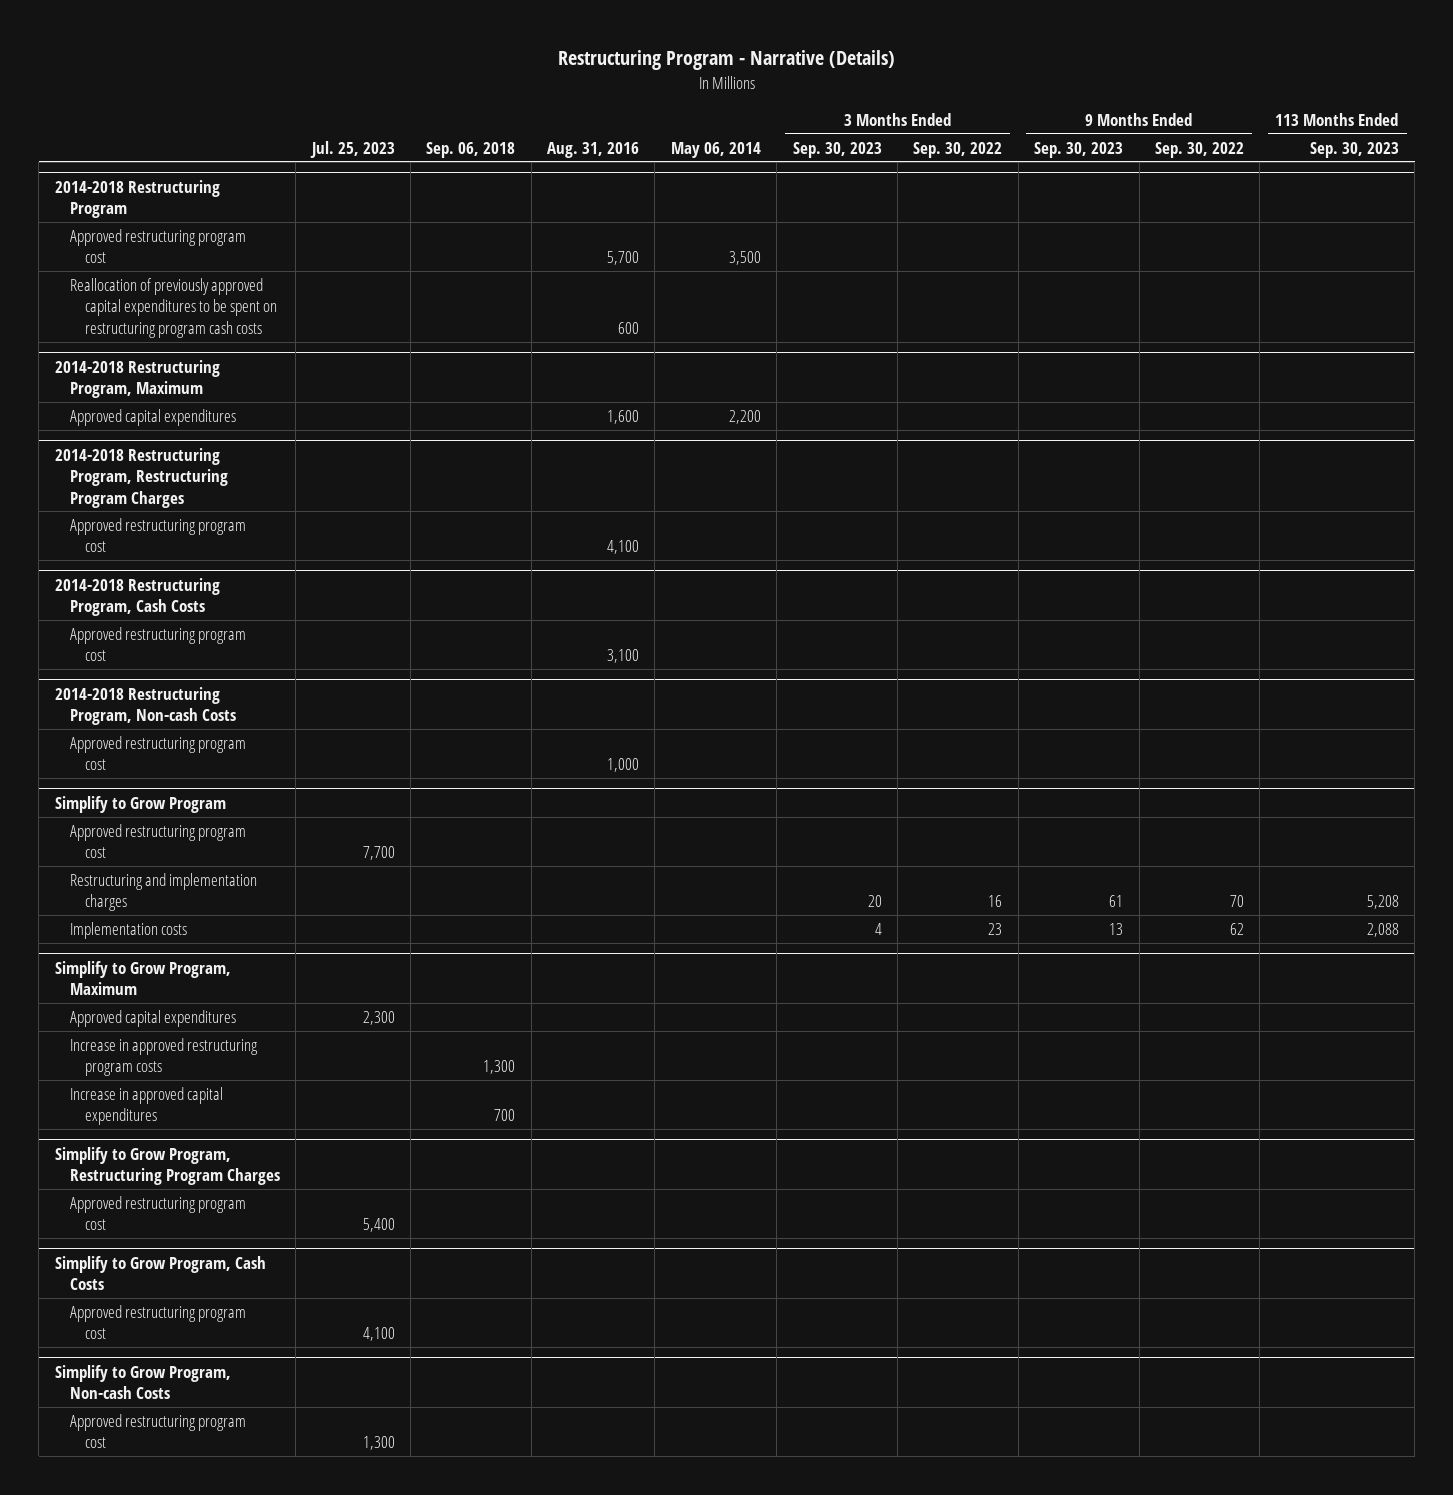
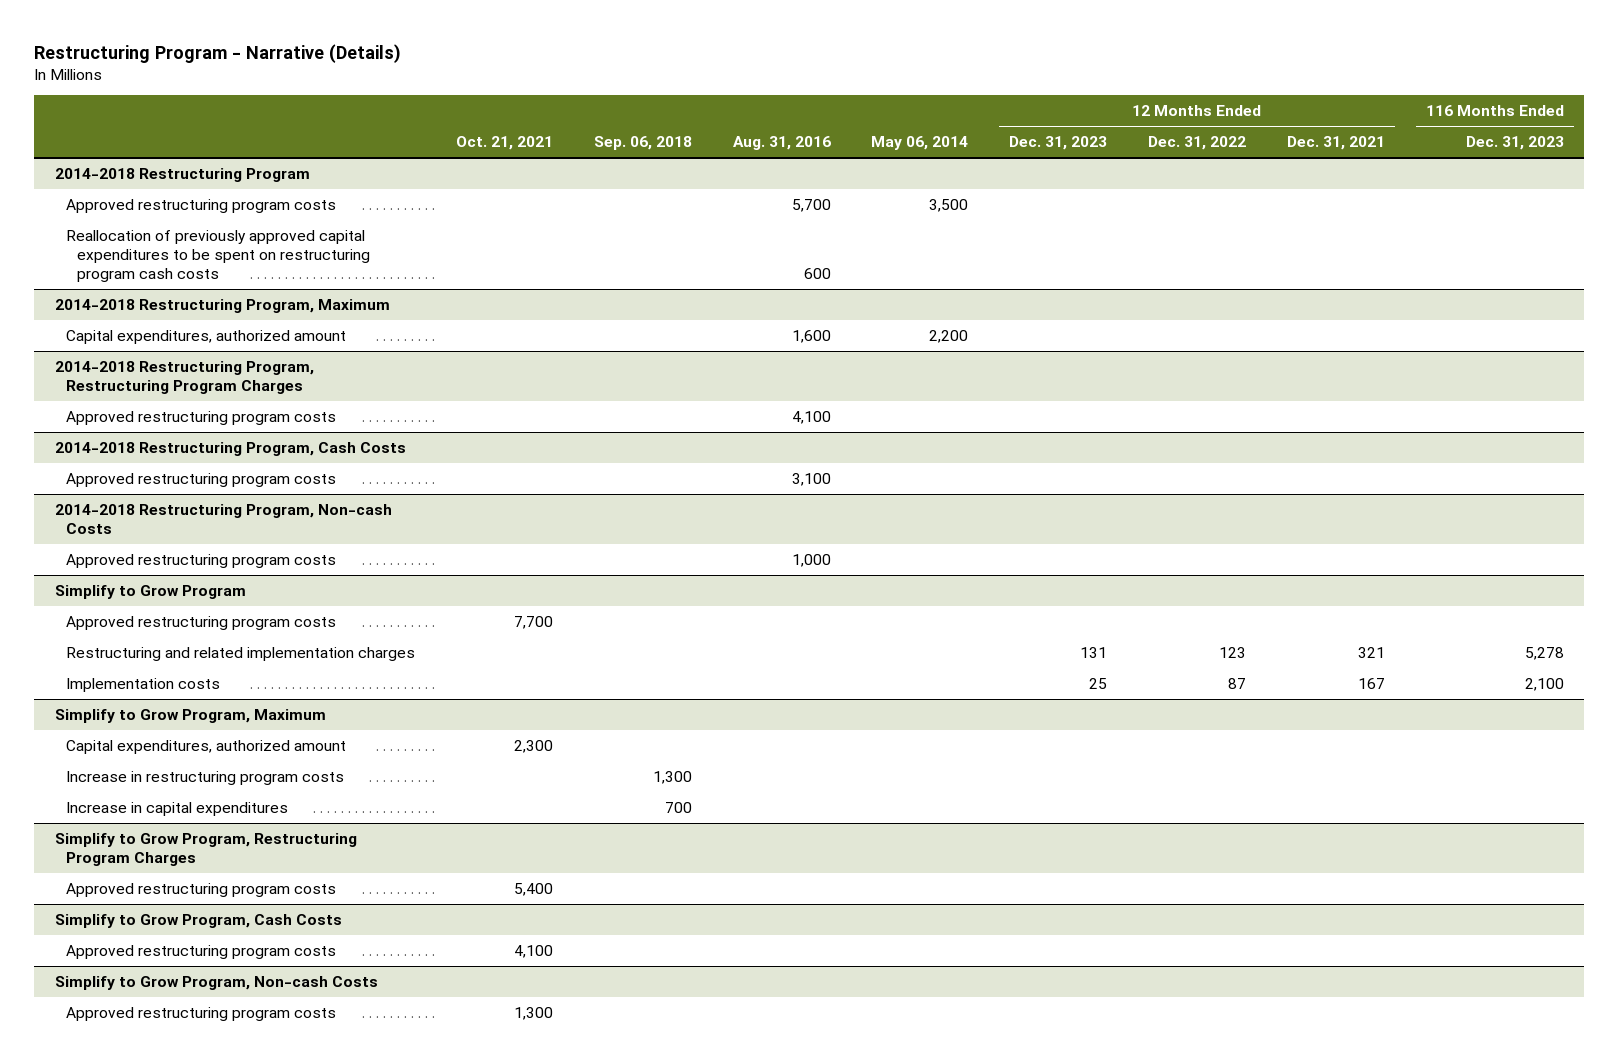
- | Jul. 25, 2023 | Sep. 06, 2018 | Aug. 31, 2016 | May 06, 2014 | 3 Months Ended Sep. 30, 2023 | 3 Months Ended Sep. 30, 2022 | 9 Months Ended Sep. 30, 2023 | 9 Months Ended Sep. 30, 2022 | 113 Months Ended Sep. 30, 2023
+ | Oct. 21, 2021 | Sep. 06, 2018 | Aug. 31, 2016 | May 06, 2014 | 12 Months Ended Dec. 31, 2023 | 12 Months Ended Dec. 31, 2022 | 12 Months Ended Dec. 31, 2021 | 116 Months Ended Dec. 31, 2023
@ 2014-2018 Restructuring Program
- Approved restructuring program cost | | | 5,700 | 3,500 | | | | |
+ Approved restructuring program costs | | | 5,700 | 3,500 | | | |
@ 2014-2018 Restructuring Program, Maximum
- Approved capital expenditures | | | 1,600 | 2,200 | | | | |
+ Capital expenditures, authorized amount | | | 1,600 | 2,200 | | | |
@ 2014-2018 Restructuring Program, Restructuring Program Charges
- Approved restructuring program cost | | | 4,100 | | | | | |
+ Approved restructuring program costs | | | 4,100 | | | | |
@ 2014-2018 Restructuring Program, Cash Costs
- Approved restructuring program cost | | | 3,100 | | | | | |
+ Approved restructuring program costs | | | 3,100 | | | | |
@ 2014-2018 Restructuring Program, Non-cash Costs
- Approved restructuring program cost | | | 1,000 | | | | | |
+ Approved restructuring program costs | | | 1,000 | | | | |
@ Simplify to Grow Program
- Approved restructuring program cost | 7,700 | | | | | | | |
- Restructuring and implementation charges | | | | | 20 | 16 | 61 | 70 | 5,208
+ Approved restructuring program costs | 7,700 | | | | | | |
+ Restructuring and related implementation charges | | | | | 131 | 123 | 321 | 5,278
@ Simplify to Grow Program, Maximum
- Approved capital expenditures | 2,300 | | | | | | | |
- Increase in approved restructuring program costs | | 1,300 | | | | | | |
- Increase in approved capital expenditures | | 700 | | | | | | |
+ Capital expenditures, authorized amount | 2,300 | | | | | | |
+ Increase in restructuring program costs | | 1,300 | | | | | |
+ Increase in capital expenditures | | 700 | | | | | |
@ Simplify to Grow Program, Restructuring Program Charges
- Approved restructuring program cost | 5,400 | | | | | | | |
+ Approved restructuring program costs | 5,400 | | | | | | |
@ Simplify to Grow Program, Cash Costs
- Approved restructuring program cost | 4,100 | | | | | | | |
+ Approved restructuring program costs | 4,100 | | | | | | |
@ Simplify to Grow Program, Non-cash Costs
- Approved restructuring program cost | 1,300 | | | | | | | |
+ Approved restructuring program costs | 1,300 | | | | | | |

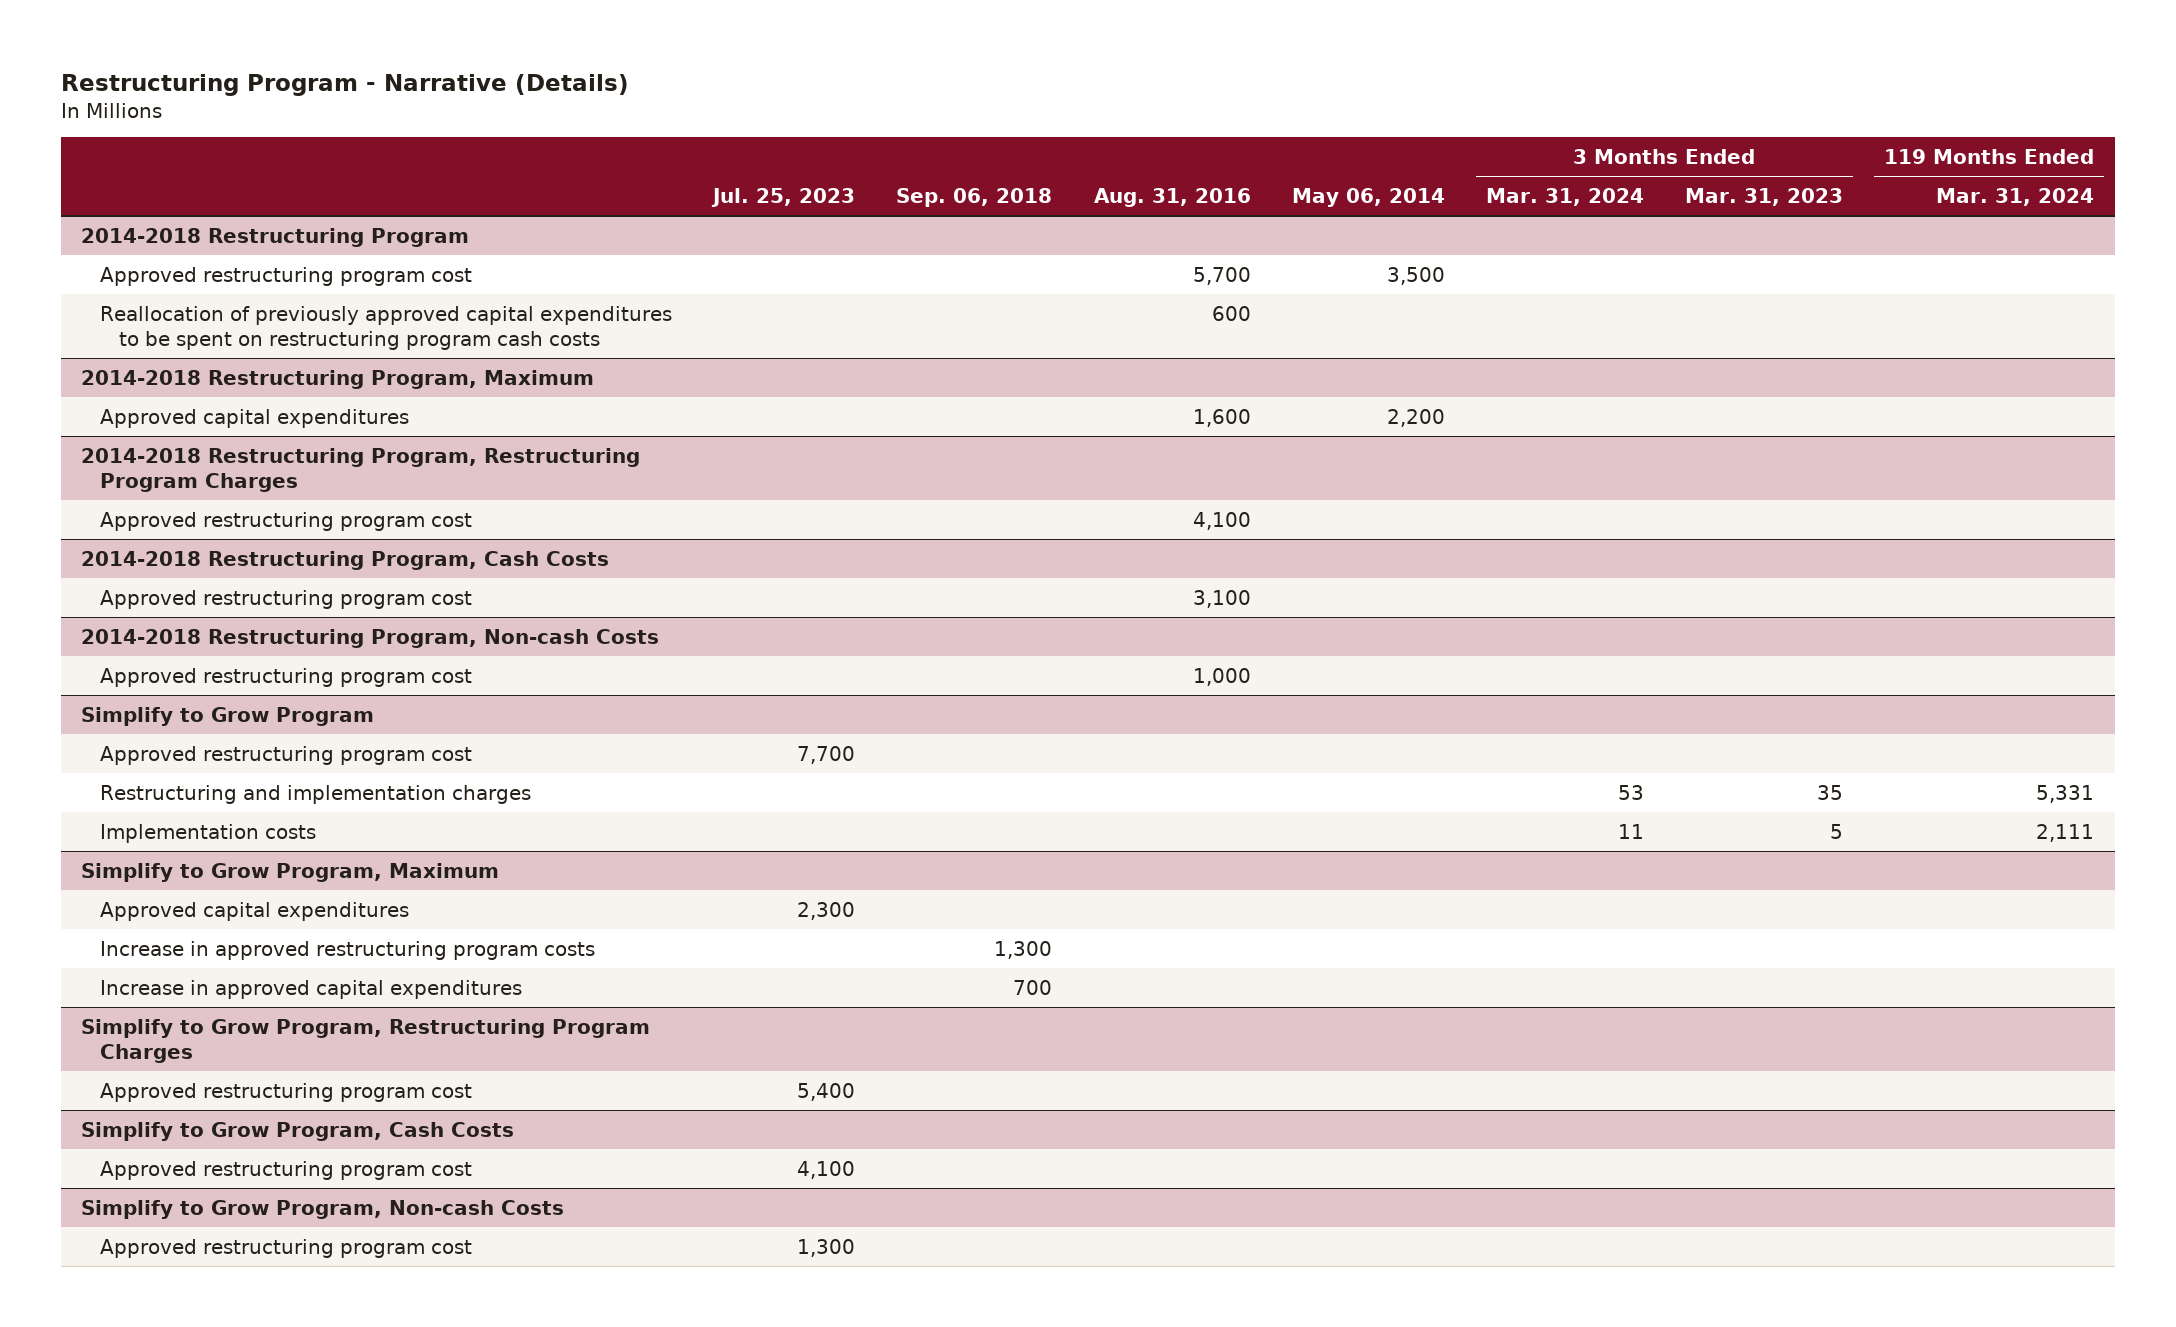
- | Oct. 21, 2021 | Sep. 06, 2018 | Aug. 31, 2016 | May 06, 2014 | 12 Months Ended Dec. 31, 2023 | 12 Months Ended Dec. 31, 2022 | 12 Months Ended Dec. 31, 2021 | 116 Months Ended Dec. 31, 2023
+ | Jul. 25, 2023 | Sep. 06, 2018 | Aug. 31, 2016 | May 06, 2014 | 3 Months Ended Mar. 31, 2024 | 3 Months Ended Mar. 31, 2023 | 119 Months Ended Mar. 31, 2024
@ 2014-2018 Restructuring Program
- Approved restructuring program costs | | | 5,700 | 3,500 | | | |
+ Approved restructuring program cost | | | 5,700 | 3,500 | | |
@ 2014-2018 Restructuring Program, Maximum
- Capital expenditures, authorized amount | | | 1,600 | 2,200 | | | |
+ Approved capital expenditures | | | 1,600 | 2,200 | | |
@ 2014-2018 Restructuring Program, Restructuring Program Charges
- Approved restructuring program costs | | | 4,100 | | | | |
+ Approved restructuring program cost | | | 4,100 | | | |
@ 2014-2018 Restructuring Program, Cash Costs
- Approved restructuring program costs | | | 3,100 | | | | |
+ Approved restructuring program cost | | | 3,100 | | | |
@ 2014-2018 Restructuring Program, Non-cash Costs
- Approved restructuring program costs | | | 1,000 | | | | |
+ Approved restructuring program cost | | | 1,000 | | | |
@ Simplify to Grow Program
- Approved restructuring program costs | 7,700 | | | | | | |
- Restructuring and related implementation charges | | | | | 131 | 123 | 321 | 5,278
+ Approved restructuring program cost | 7,700 | | | | | |
+ Restructuring and implementation charges | | | | | 53 | 35 | 5,331
@ Simplify to Grow Program, Maximum
- Capital expenditures, authorized amount | 2,300 | | | | | | |
- Increase in restructuring program costs | | 1,300 | | | | | |
- Increase in capital expenditures | | 700 | | | | | |
+ Approved capital expenditures | 2,300 | | | | | |
+ Increase in approved restructuring program costs | | 1,300 | | | | |
+ Increase in approved capital expenditures | | 700 | | | | |
@ Simplify to Grow Program, Restructuring Program Charges
- Approved restructuring program costs | 5,400 | | | | | | |
+ Approved restructuring program cost | 5,400 | | | | | |
@ Simplify to Grow Program, Cash Costs
- Approved restructuring program costs | 4,100 | | | | | | |
+ Approved restructuring program cost | 4,100 | | | | | |
@ Simplify to Grow Program, Non-cash Costs
- Approved restructuring program costs | 1,300 | | | | | | |
+ Approved restructuring program cost | 1,300 | | | | | |

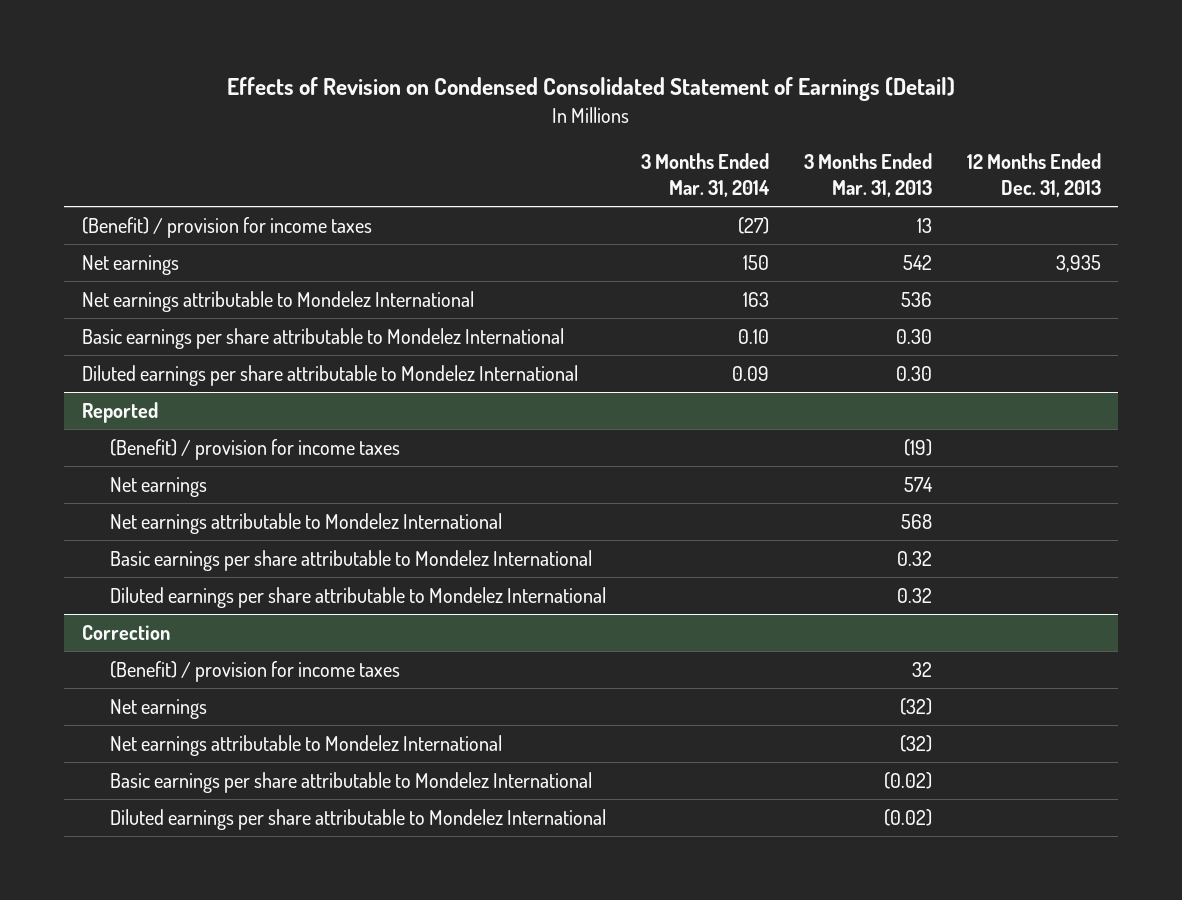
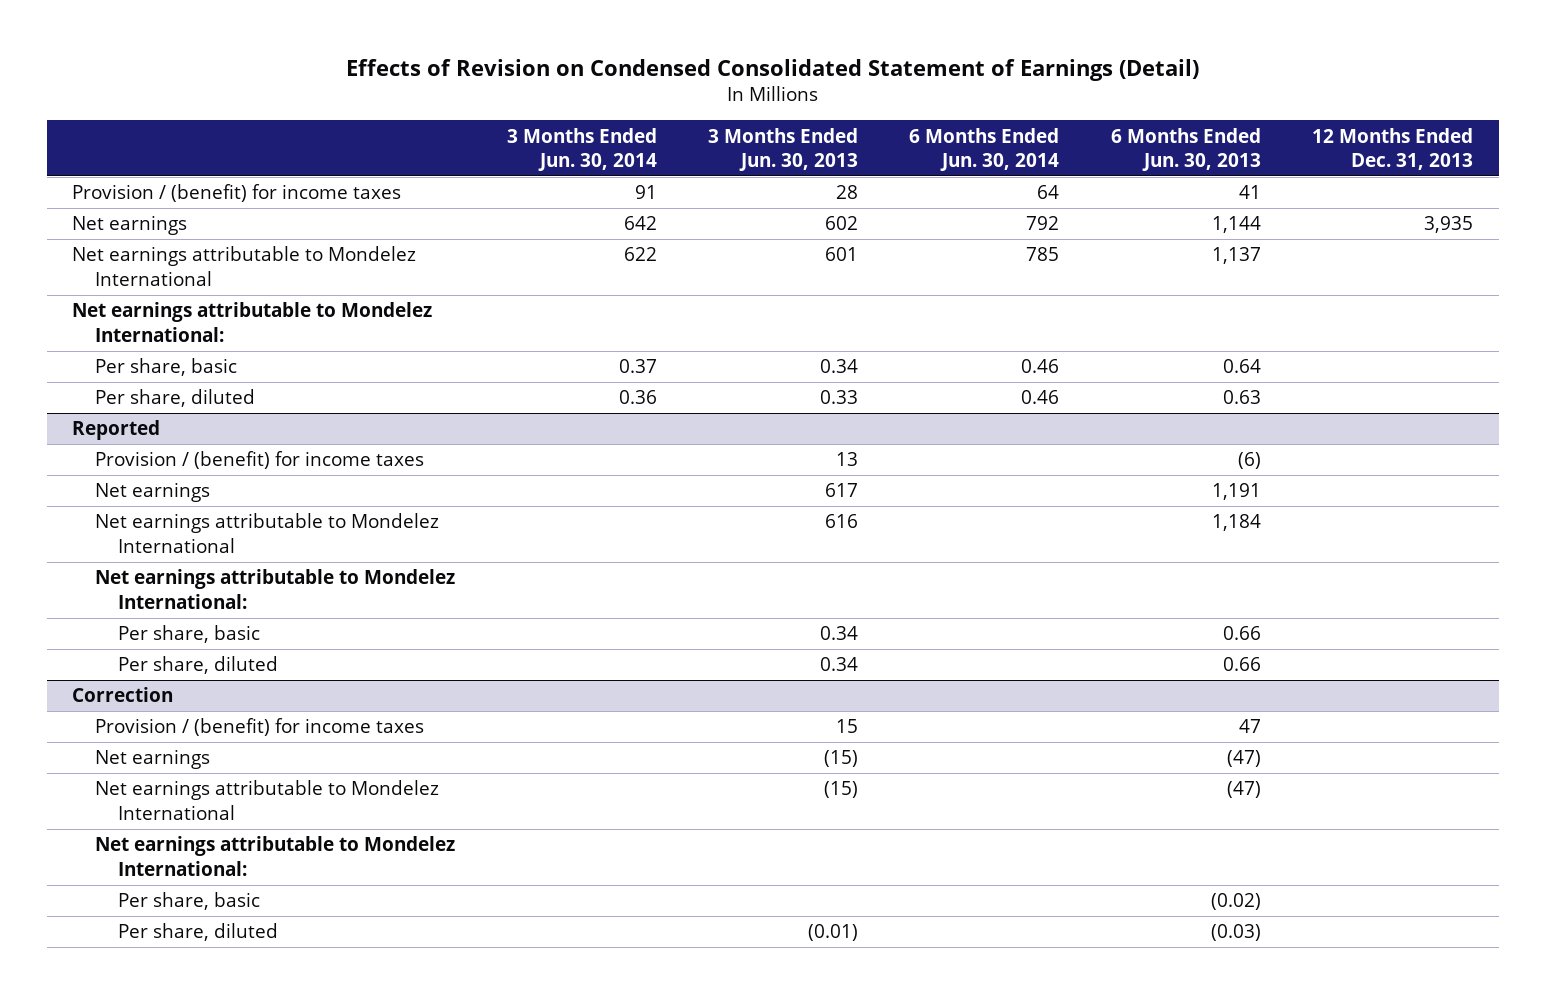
- | 3 Months Ended Mar. 31, 2014 | 3 Months Ended Mar. 31, 2013 | 12 Months Ended Dec. 31, 2013
+ | 3 Months Ended Jun. 30, 2014 | 3 Months Ended Jun. 30, 2013 | 6 Months Ended Jun. 30, 2014 | 6 Months Ended Jun. 30, 2013 | 12 Months Ended Dec. 31, 2013
- (Benefit) / provision for income taxes | (27) | 13 |
+ Provision / (benefit) for income taxes | 91 | 28 | 64 | 41 |
- Basic earnings per share attributable to Mondelez International | 0.10 | 0.30 |
- Diluted earnings per share attributable to Mondelez International | 0.09 | 0.30 |
+ Net earnings attributable to Mondelez International:
+ Per share, basic | 0.37 | 0.34 | 0.46 | 0.64 |
+ Per share, diluted | 0.36 | 0.33 | 0.46 | 0.63 |
@ Reported
- (Benefit) / provision for income taxes | | (19) |
+ Provision / (benefit) for income taxes | | 13 | | (6) |
- Basic earnings per share attributable to Mondelez International | | 0.32 |
- Diluted earnings per share attributable to Mondelez International | | 0.32 |
+ Net earnings attributable to Mondelez International:
+ Per share, basic | | 0.34 | | 0.66 |
+ Per share, diluted | | 0.34 | | 0.66 |
@ Correction
- (Benefit) / provision for income taxes | | 32 |
+ Provision / (benefit) for income taxes | | 15 | | 47 |
- Basic earnings per share attributable to Mondelez International | | (0.02) |
- Diluted earnings per share attributable to Mondelez International | | (0.02) |
+ Net earnings attributable to Mondelez International:
+ Per share, basic | | | | (0.02) |
+ Per share, diluted | | (0.01) | | (0.03) |

